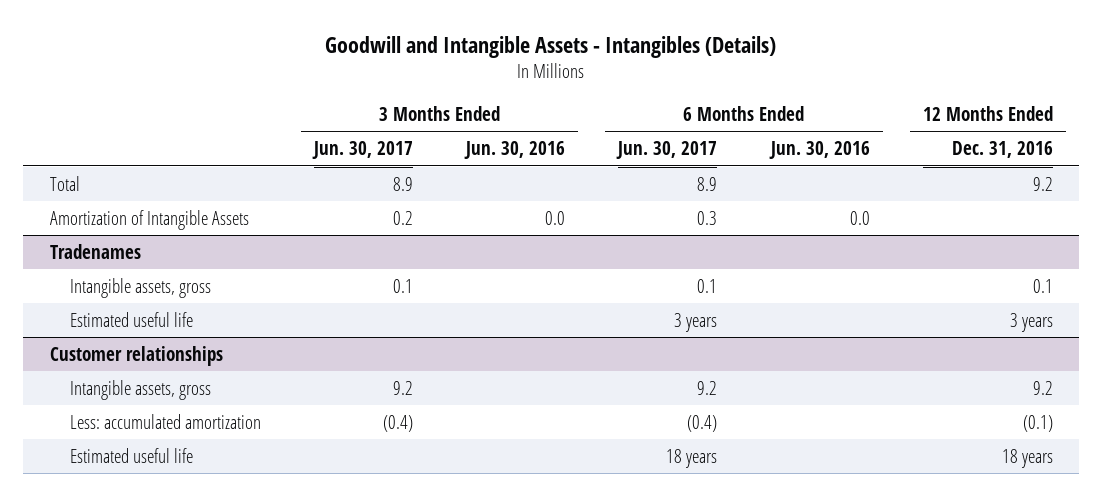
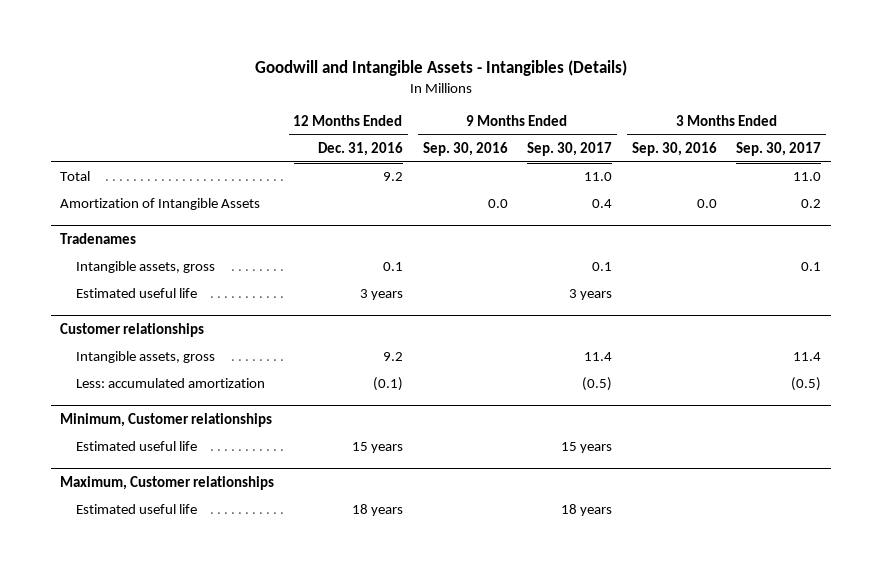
- | 3 Months Ended Jun. 30, 2017 | 3 Months Ended Jun. 30, 2016 | 6 Months Ended Jun. 30, 2017 | 6 Months Ended Jun. 30, 2016 | 12 Months Ended Dec. 31, 2016
+ | 12 Months Ended Dec. 31, 2016 | 9 Months Ended Sep. 30, 2016 | 9 Months Ended Sep. 30, 2017 | 3 Months Ended Sep. 30, 2016 | 3 Months Ended Sep. 30, 2017
+ Minimum, Customer relationships
+ Estimated useful life | 15 years | | 15 years | |
+ Maximum, Customer relationships

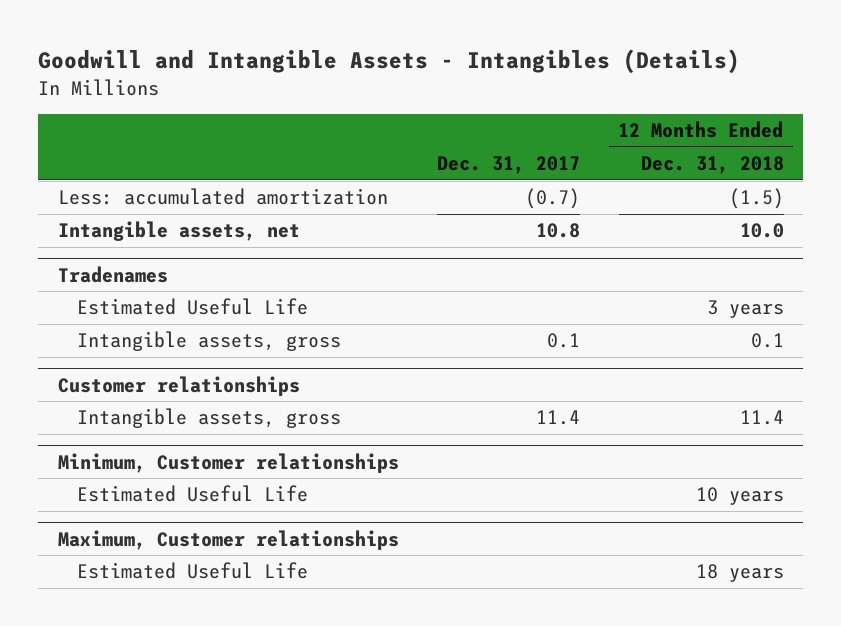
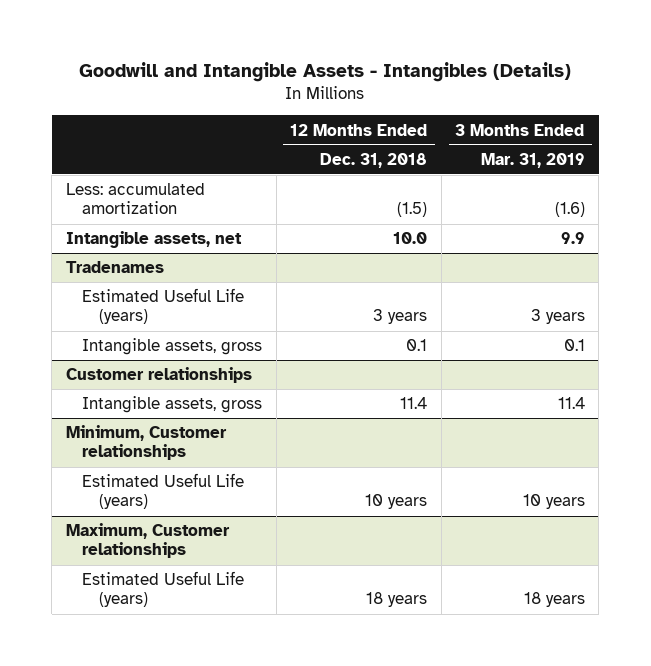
- | Dec. 31, 2017 | 12 Months Ended Dec. 31, 2018
+ | 12 Months Ended Dec. 31, 2018 | 3 Months Ended Mar. 31, 2019
@ Tradenames
- Estimated Useful Life | | 3 years
+ Estimated Useful Life (years) | 3 years | 3 years
@ Minimum, Customer relationships
- Estimated Useful Life | | 10 years
+ Estimated Useful Life (years) | 10 years | 10 years
@ Maximum, Customer relationships
- Estimated Useful Life | | 18 years
+ Estimated Useful Life (years) | 18 years | 18 years

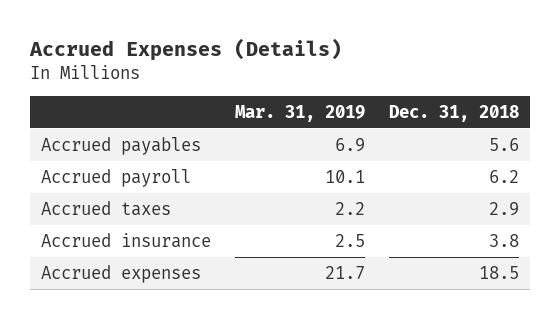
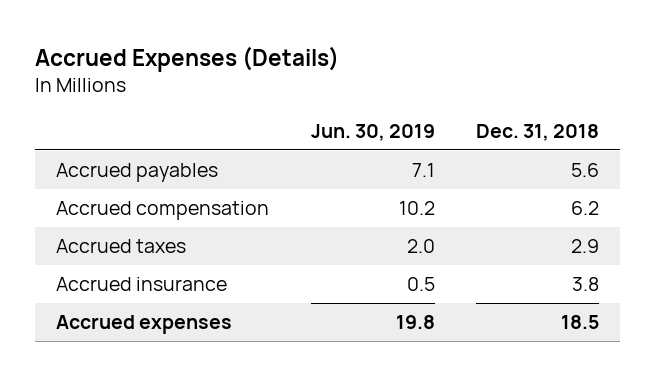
- | Mar. 31, 2019 | Dec. 31, 2018
+ | Jun. 30, 2019 | Dec. 31, 2018
- Accrued payroll | 10.1 | 6.2
+ Accrued compensation | 10.2 | 6.2

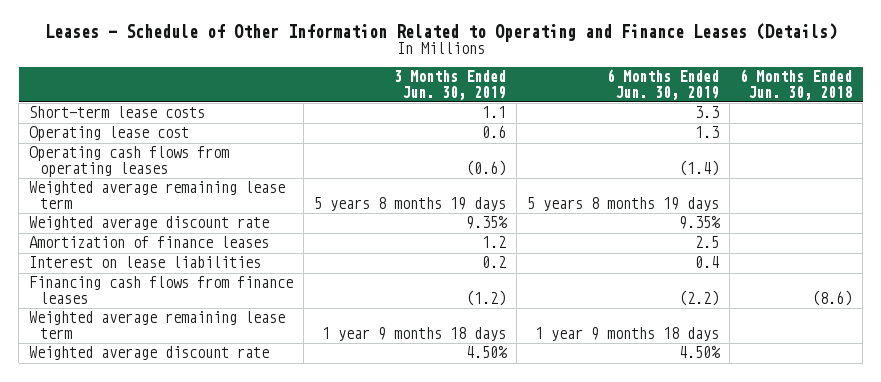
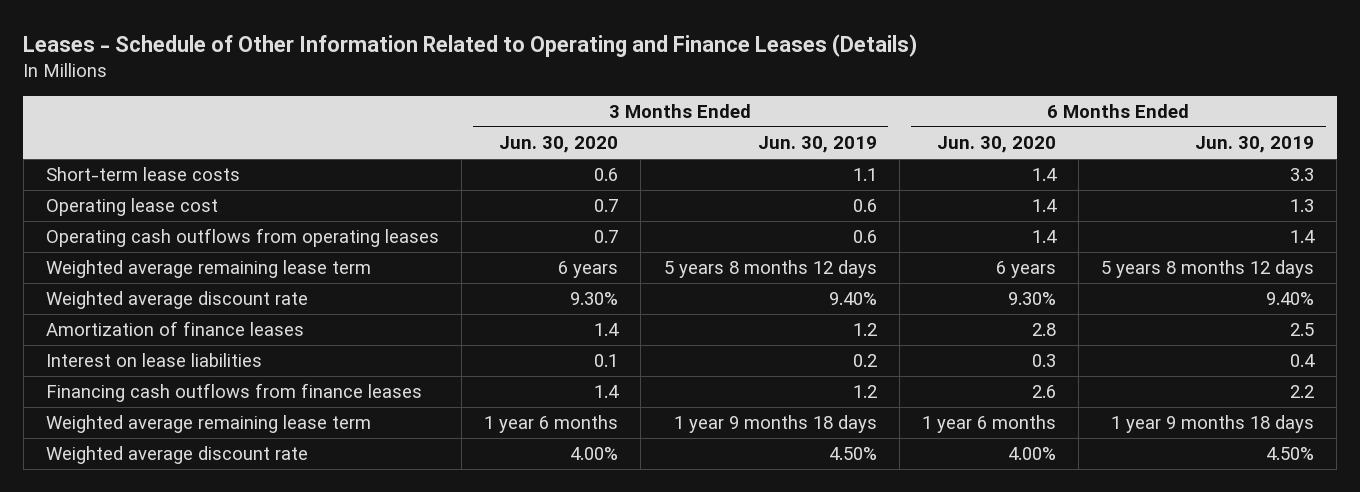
- | 3 Months Ended Jun. 30, 2019 | 6 Months Ended Jun. 30, 2019 | 6 Months Ended Jun. 30, 2018
+ | 3 Months Ended Jun. 30, 2020 | 3 Months Ended Jun. 30, 2019 | 6 Months Ended Jun. 30, 2020 | 6 Months Ended Jun. 30, 2019
- Operating cash flows from operating leases | (0.6) | (1.4) |
- Weighted average remaining lease term | 5 years 8 months 19 days | 5 years 8 months 19 days |
- Weighted average discount rate | 9.35% | 9.35% |
+ Operating cash outflows from operating leases | 0.7 | 0.6 | 1.4 | 1.4
+ Weighted average remaining lease term | 6 years | 5 years 8 months 12 days | 6 years | 5 years 8 months 12 days
+ Weighted average discount rate | 9.30% | 9.40% | 9.30% | 9.40%
- Financing cash flows from finance leases | (1.2) | (2.2) | (8.6)
+ Financing cash outflows from finance leases | 1.4 | 1.2 | 2.6 | 2.2

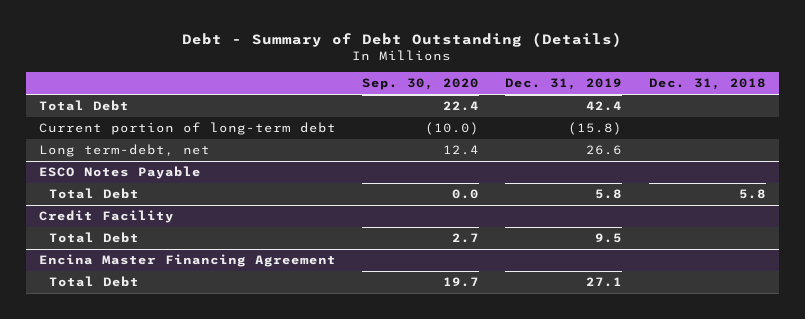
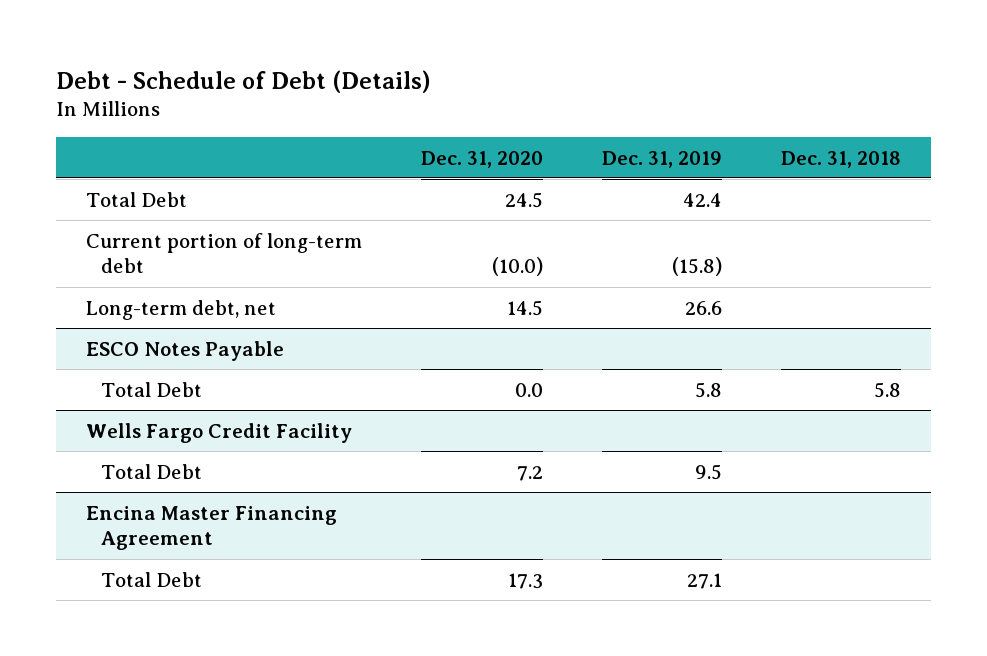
- Debt - Summary of Debt Outstanding (Details)
+ Debt - Schedule of Debt (Details)
- | Sep. 30, 2020 | Dec. 31, 2019 | Dec. 31, 2018
+ | Dec. 31, 2020 | Dec. 31, 2019 | Dec. 31, 2018
- Long term-debt, net | 12.4 | 26.6 |
+ Long-term debt, net | 14.5 | 26.6 |
- Credit Facility
+ Wells Fargo Credit Facility

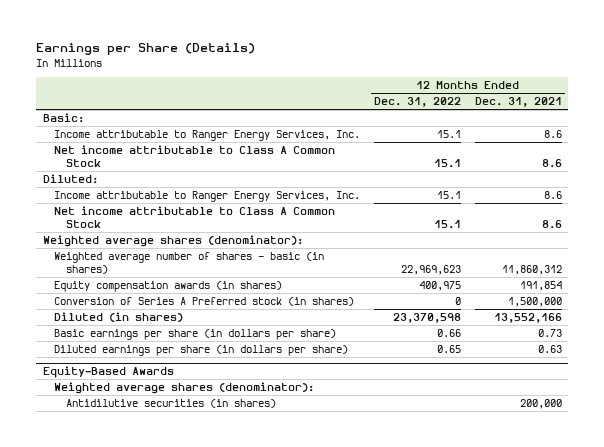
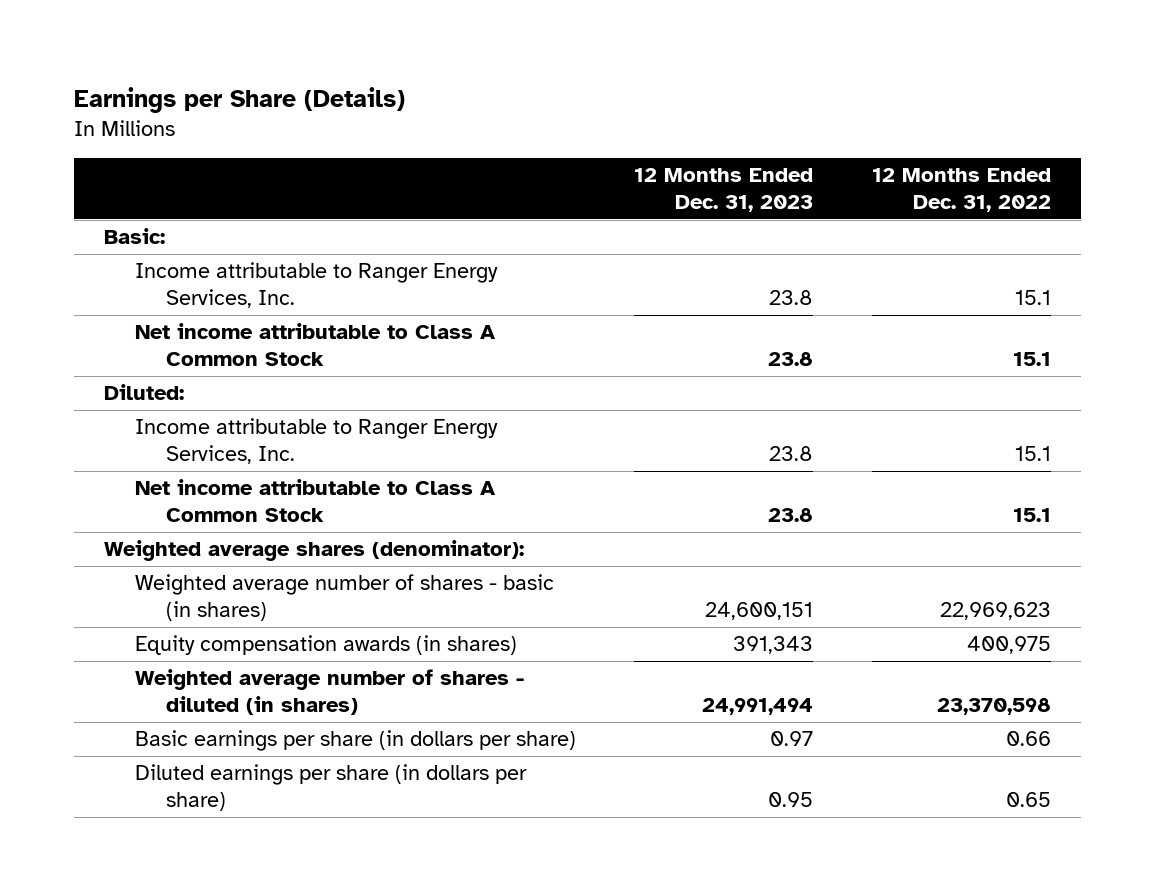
- | 12 Months Ended Dec. 31, 2022 | 12 Months Ended Dec. 31, 2021
+ | 12 Months Ended Dec. 31, 2023 | 12 Months Ended Dec. 31, 2022
- Conversion of Series A Preferred stock (in shares) | 0 | 1,500,000
- Diluted (in shares) | 23,370,598 | 13,552,166
+ Weighted average number of shares - diluted (in shares) | 24,991,494 | 23,370,598
- Equity-Based Awards
- Weighted average shares (denominator):
- Antidilutive securities (in shares) | | 200,000

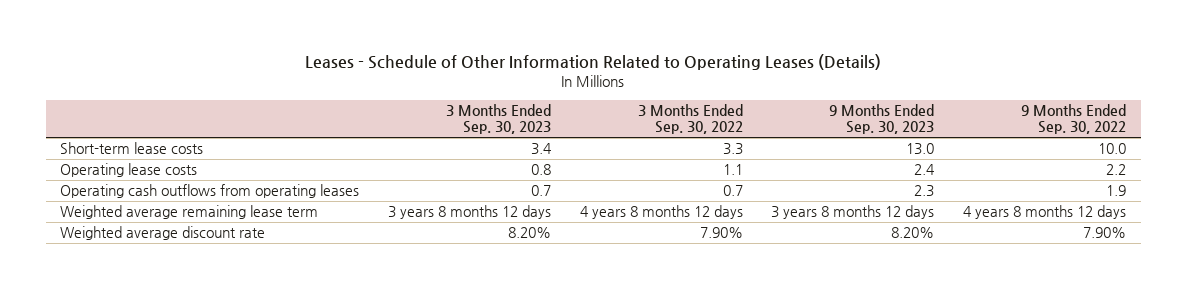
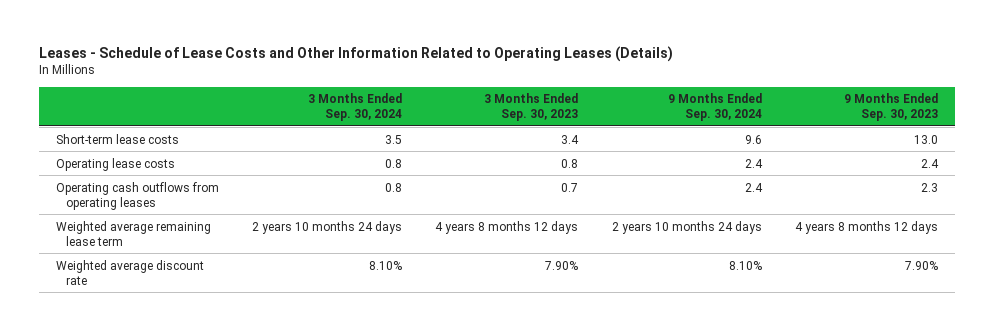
- Leases - Schedule of Other Information Related to Operating Leases (Details)
+ Leases - Schedule of Lease Costs and Other Information Related to Operating Leases (Details)
- | 3 Months Ended Sep. 30, 2023 | 3 Months Ended Sep. 30, 2022 | 9 Months Ended Sep. 30, 2023 | 9 Months Ended Sep. 30, 2022
+ | 3 Months Ended Sep. 30, 2024 | 3 Months Ended Sep. 30, 2023 | 9 Months Ended Sep. 30, 2024 | 9 Months Ended Sep. 30, 2023
- Weighted average remaining lease term | 3 years 8 months 12 days | 4 years 8 months 12 days | 3 years 8 months 12 days | 4 years 8 months 12 days
- Weighted average discount rate | 8.20% | 7.90% | 8.20% | 7.90%
+ Weighted average remaining lease term | 2 years 10 months 24 days | 4 years 8 months 12 days | 2 years 10 months 24 days | 4 years 8 months 12 days
+ Weighted average discount rate | 8.10% | 7.90% | 8.10% | 7.90%

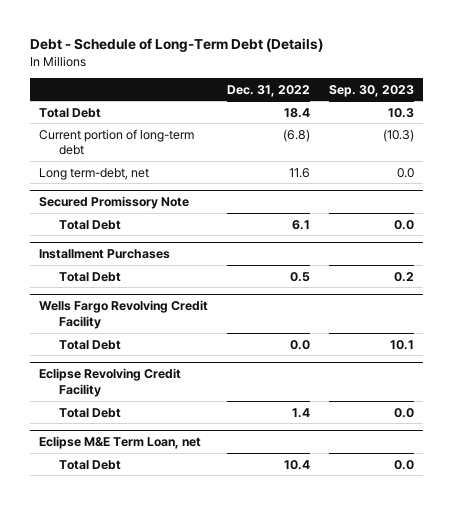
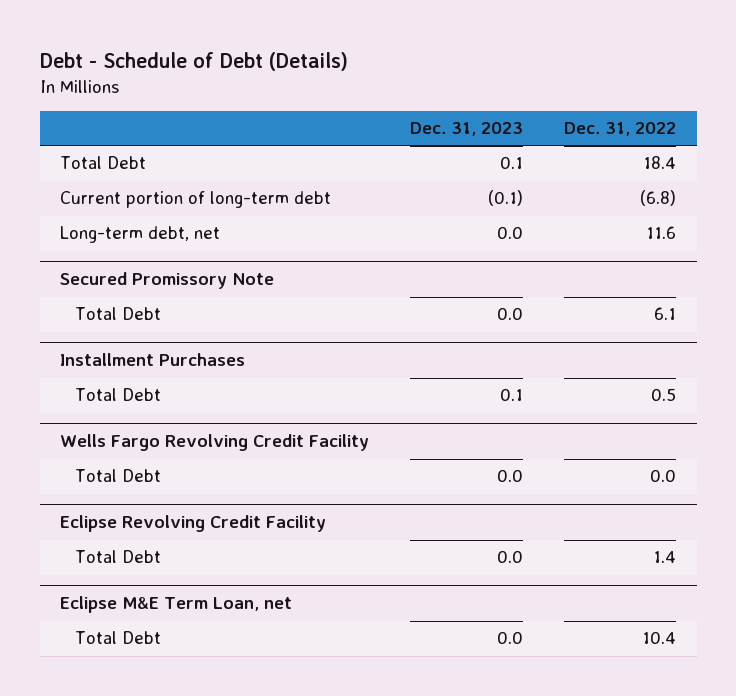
- Debt - Schedule of Long-Term Debt (Details)
+ Debt - Schedule of Debt (Details)
- | Dec. 31, 2022 | Sep. 30, 2023
+ | Dec. 31, 2023 | Dec. 31, 2022
- Long term-debt, net | 11.6 | 0.0
+ Long-term debt, net | 0.0 | 11.6

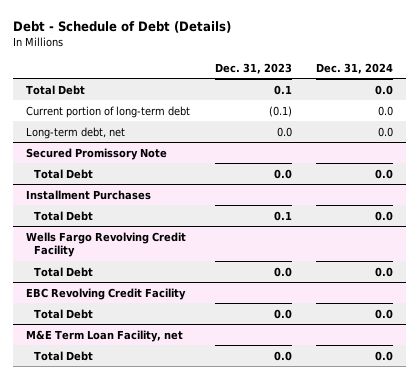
- | Dec. 31, 2023 | Dec. 31, 2022
+ | Dec. 31, 2023 | Dec. 31, 2024
- Eclipse Revolving Credit Facility
+ EBC Revolving Credit Facility
- Eclipse M&E Term Loan, net
+ M&E Term Loan Facility, net

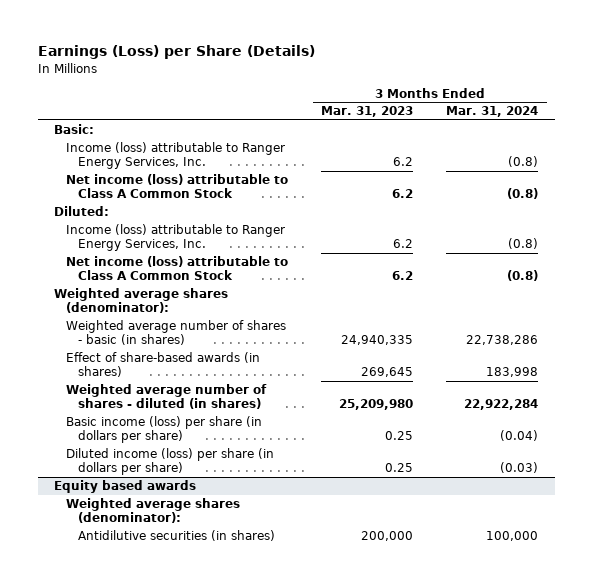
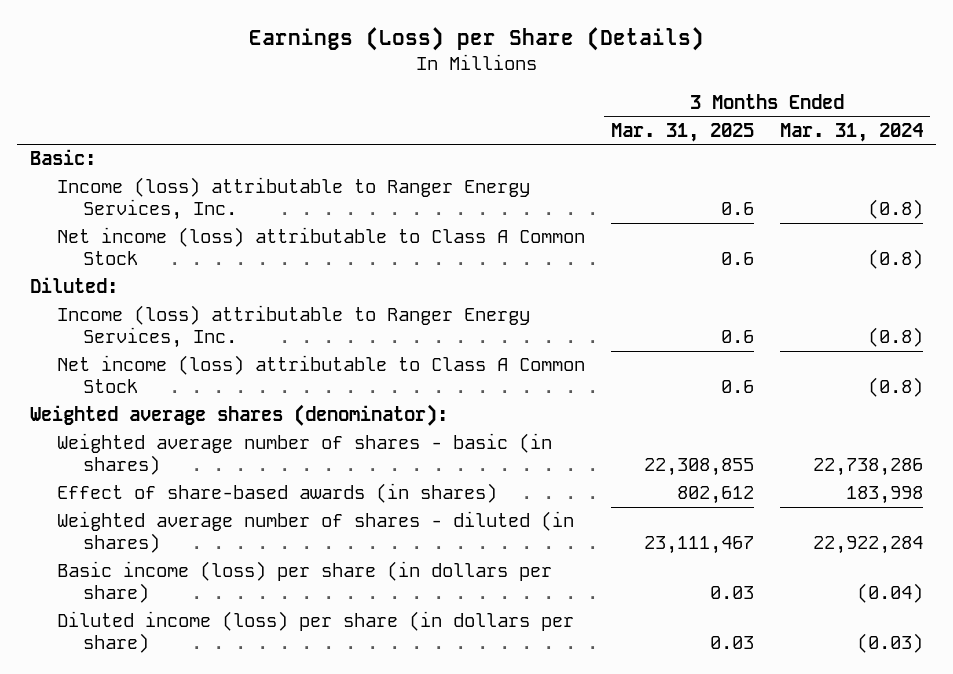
- | 3 Months Ended Mar. 31, 2023 | 3 Months Ended Mar. 31, 2024
+ | 3 Months Ended Mar. 31, 2025 | 3 Months Ended Mar. 31, 2024
- Equity based awards
- Weighted average shares (denominator):
- Antidilutive securities (in shares) | 200,000 | 100,000

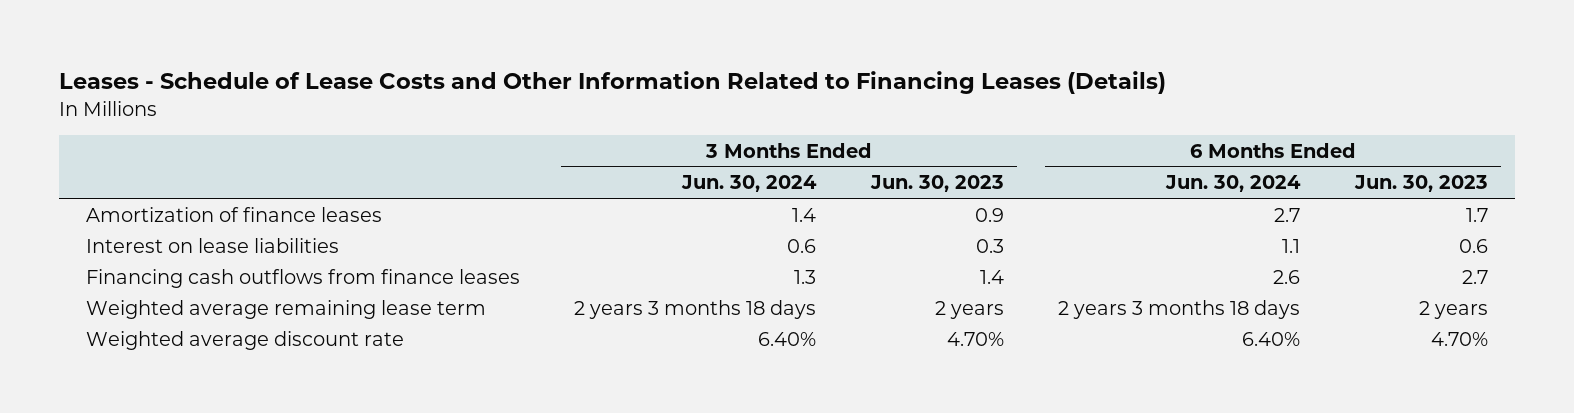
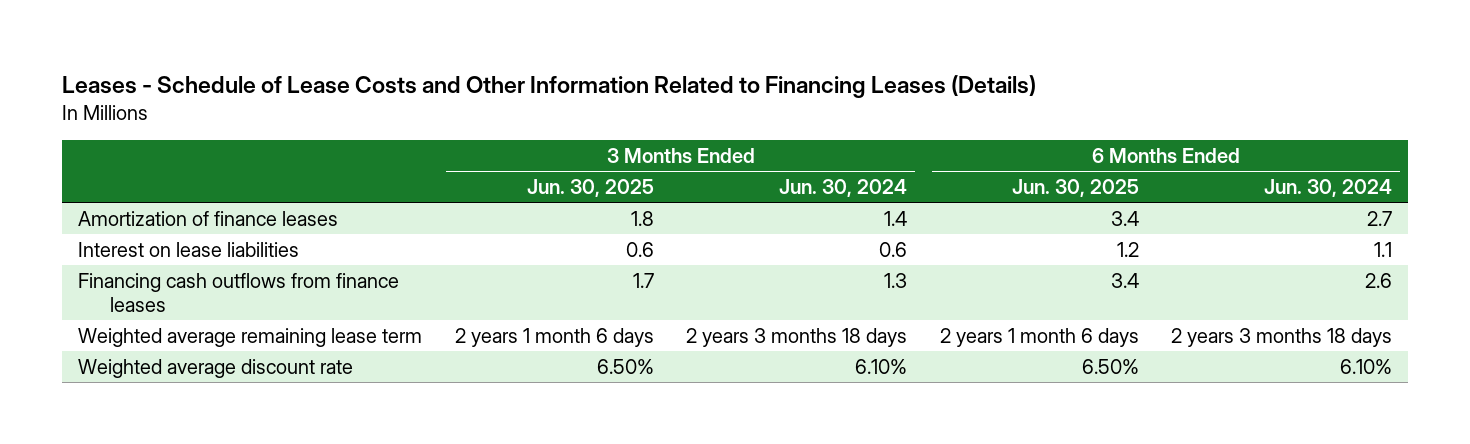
- | 3 Months Ended Jun. 30, 2024 | 3 Months Ended Jun. 30, 2023 | 6 Months Ended Jun. 30, 2024 | 6 Months Ended Jun. 30, 2023
+ | 3 Months Ended Jun. 30, 2025 | 3 Months Ended Jun. 30, 2024 | 6 Months Ended Jun. 30, 2025 | 6 Months Ended Jun. 30, 2024
- Weighted average discount rate | 6.40% | 4.70% | 6.40% | 4.70%
+ Weighted average discount rate | 6.50% | 6.10% | 6.50% | 6.10%

